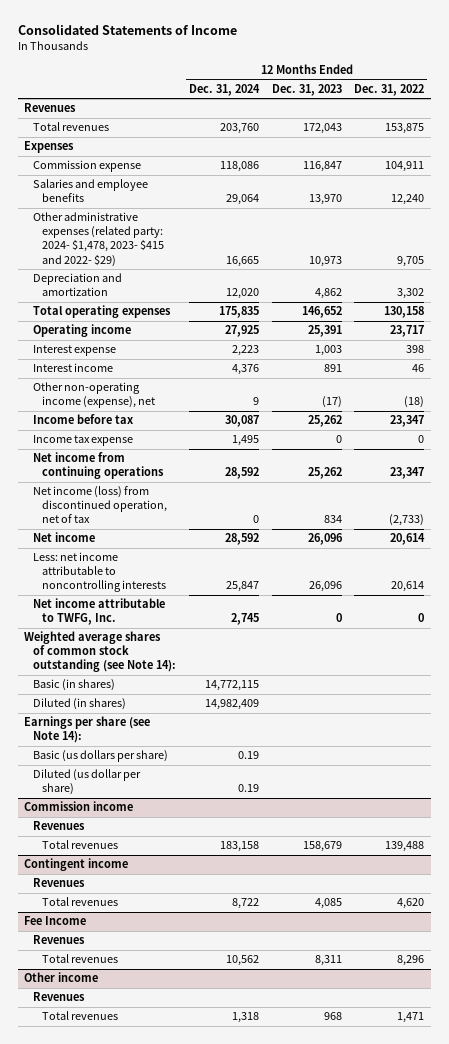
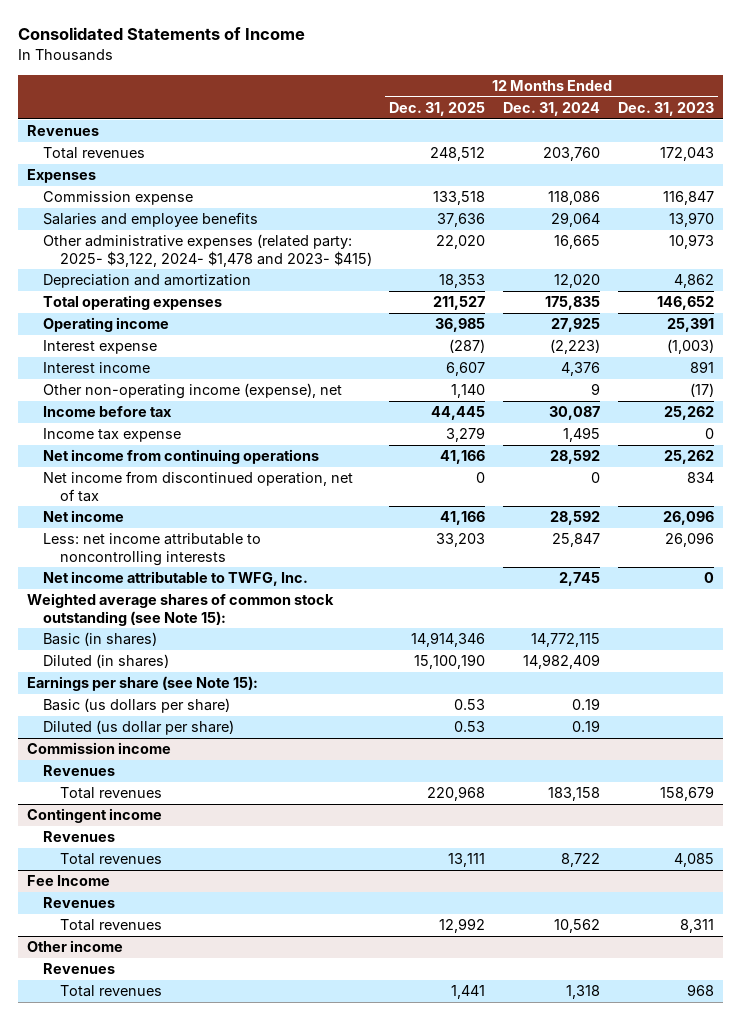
- | 12 Months Ended Dec. 31, 2024 | 12 Months Ended Dec. 31, 2023 | 12 Months Ended Dec. 31, 2022
+ | 12 Months Ended Dec. 31, 2025 | 12 Months Ended Dec. 31, 2024 | 12 Months Ended Dec. 31, 2023
- Other administrative expenses (related party: 2024- $1,478, 2023- $415 and 2022- $29) | 16,665 | 10,973 | 9,705
+ Other administrative expenses (related party: 2025- $3,122, 2024- $1,478 and 2023- $415) | 22,020 | 16,665 | 10,973
- Interest expense | 2,223 | 1,003 | 398
+ Interest expense | (287) | (2,223) | (1,003)
- Net income (loss) from discontinued operation, net of tax | 0 | 834 | (2,733)
+ Net income from discontinued operation, net of tax | 0 | 0 | 834
- Weighted average shares of common stock outstanding (see Note 14):
+ Weighted average shares of common stock outstanding (see Note 15):
- Earnings per share (see Note 14):
+ Earnings per share (see Note 15):

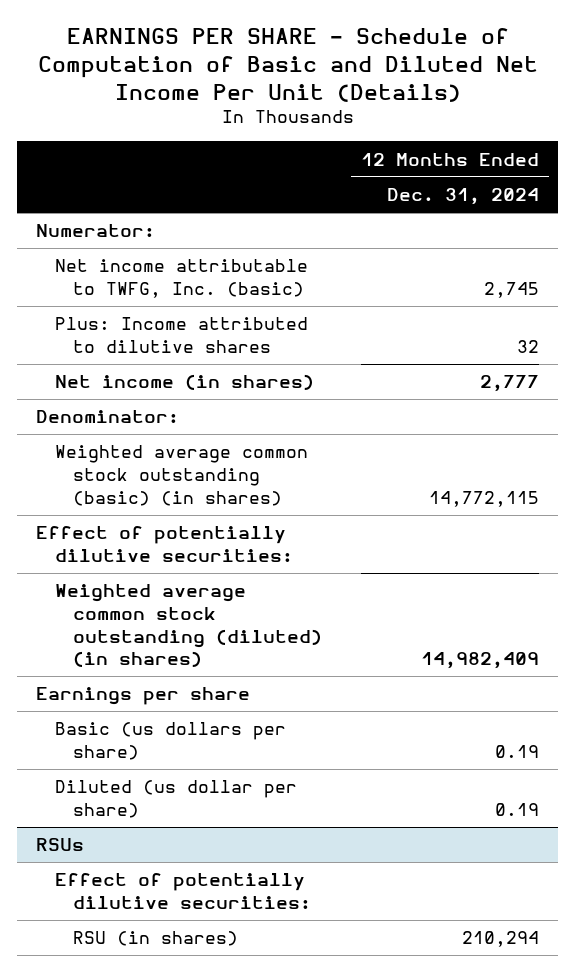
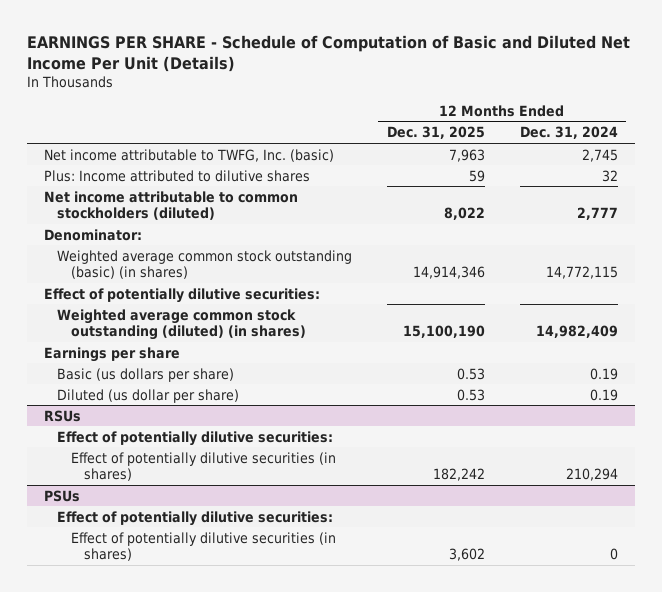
- | 12 Months Ended Dec. 31, 2024
+ | 12 Months Ended Dec. 31, 2025 | 12 Months Ended Dec. 31, 2024
- Numerator:
- Net income (in shares) | 2,777
+ Net income attributable to common stockholders (diluted) | 8,022 | 2,777
@ RSUs
- RSU (in shares) | 210,294
+ Effect of potentially dilutive securities (in shares) | 182,242 | 210,294
+ PSUs
+ Effect of potentially dilutive securities:
+ Effect of potentially dilutive securities (in shares) | 3,602 | 0

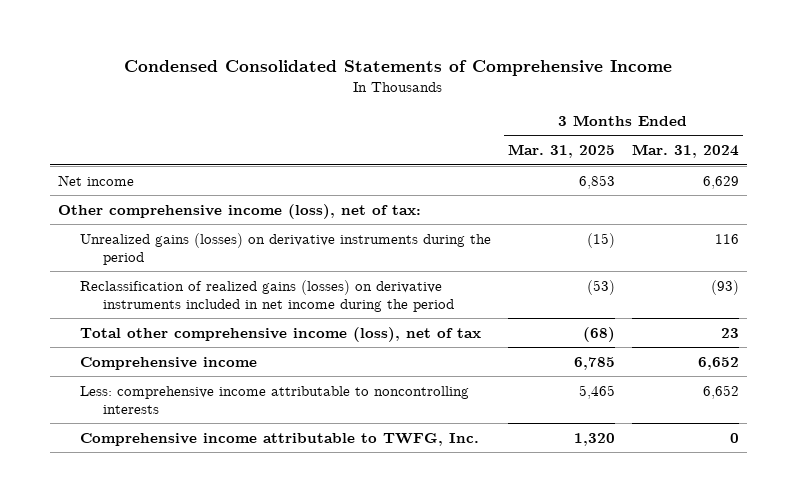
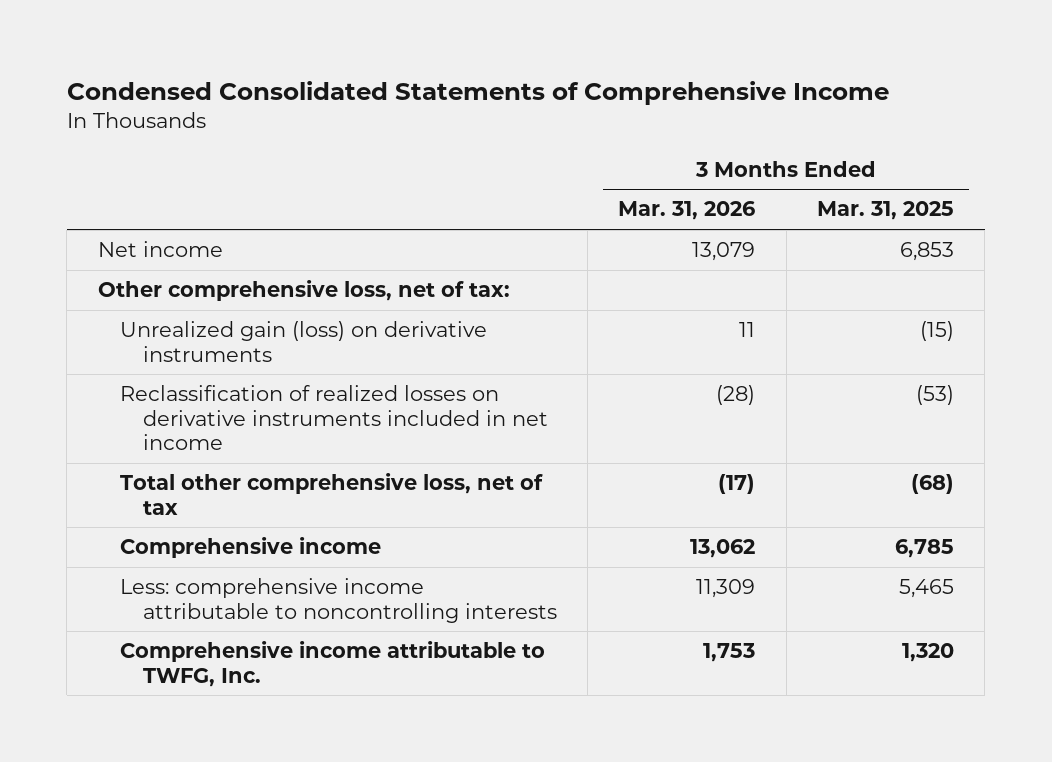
- | 3 Months Ended Mar. 31, 2025 | 3 Months Ended Mar. 31, 2024
+ | 3 Months Ended Mar. 31, 2026 | 3 Months Ended Mar. 31, 2025
- Other comprehensive income (loss), net of tax:
- Unrealized gains (losses) on derivative instruments during the period | (15) | 116
- Reclassification of realized gains (losses) on derivative instruments included in net income during the period | (53) | (93)
- Total other comprehensive income (loss), net of tax | (68) | 23
+ Other comprehensive loss, net of tax:
+ Unrealized gain (loss) on derivative instruments | 11 | (15)
+ Reclassification of realized losses on derivative instruments included in net income | (28) | (53)
+ Total other comprehensive loss, net of tax | (17) | (68)

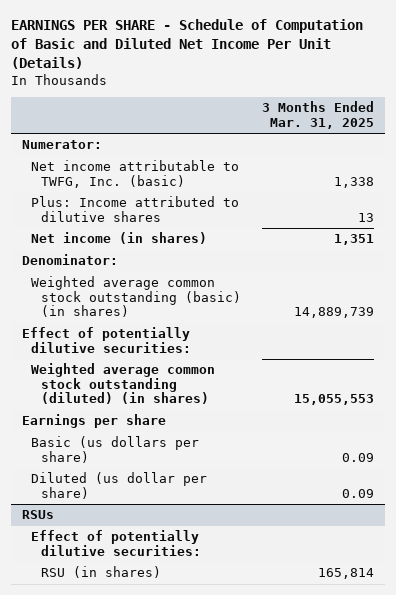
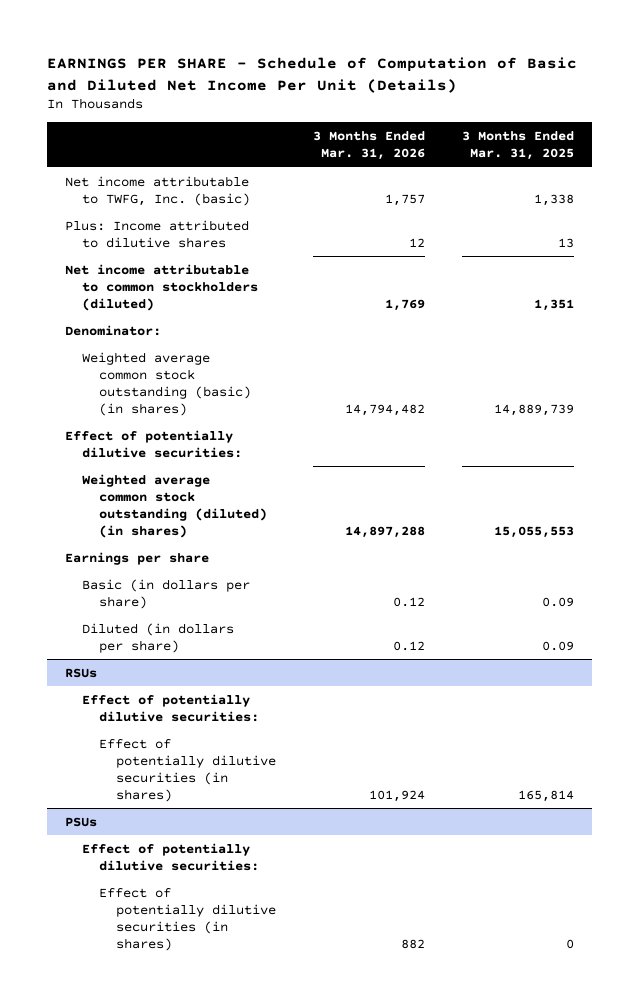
- | 3 Months Ended Mar. 31, 2025
+ | 3 Months Ended Mar. 31, 2026 | 3 Months Ended Mar. 31, 2025
- Numerator:
- Net income (in shares) | 1,351
+ Net income attributable to common stockholders (diluted) | 1,769 | 1,351
- Basic (us dollars per share) | 0.09
- Diluted (us dollar per share) | 0.09
+ Basic (in dollars per share) | 0.12 | 0.09
+ Diluted (in dollars per share) | 0.12 | 0.09
@ RSUs
- RSU (in shares) | 165,814
+ Effect of potentially dilutive securities (in shares) | 101,924 | 165,814
+ PSUs
+ Effect of potentially dilutive securities:
+ Effect of potentially dilutive securities (in shares) | 882 | 0

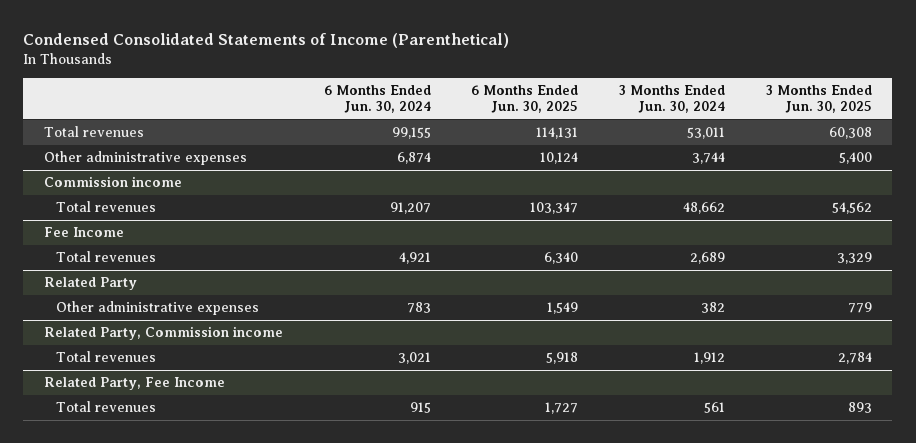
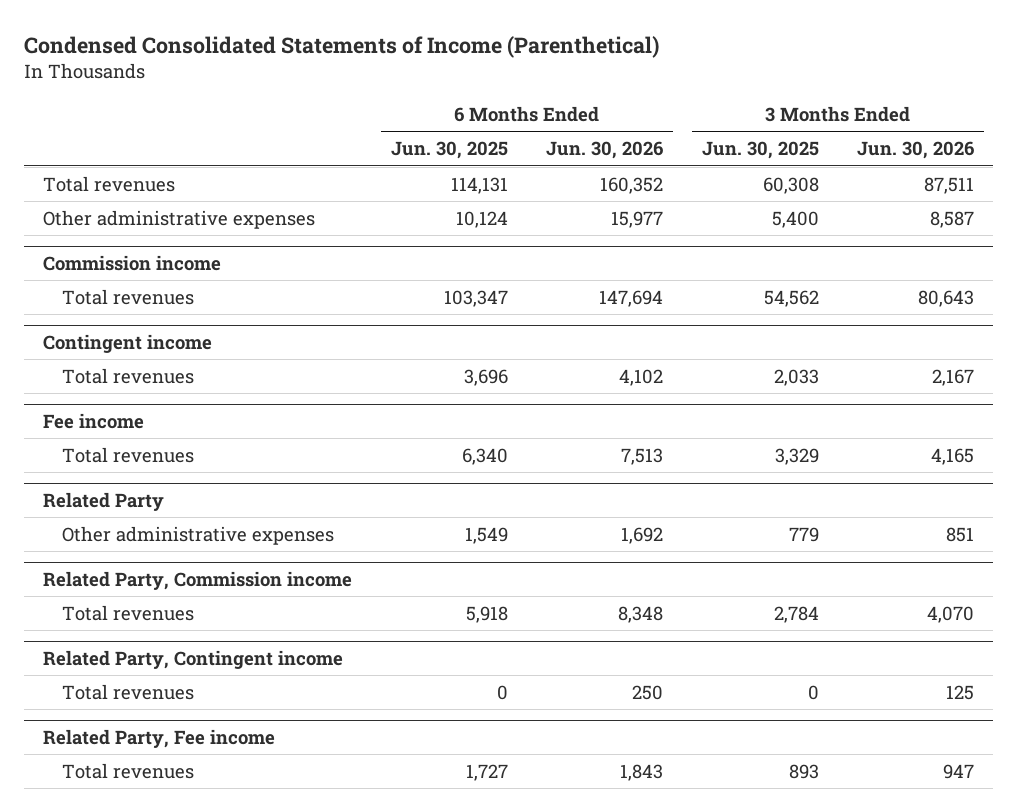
- | 6 Months Ended Jun. 30, 2024 | 6 Months Ended Jun. 30, 2025 | 3 Months Ended Jun. 30, 2024 | 3 Months Ended Jun. 30, 2025
+ | 6 Months Ended Jun. 30, 2025 | 6 Months Ended Jun. 30, 2026 | 3 Months Ended Jun. 30, 2025 | 3 Months Ended Jun. 30, 2026
- Fee Income
+ Contingent income
+ Total revenues | 3,696 | 4,102 | 2,033 | 2,167
+ Fee income
- Related Party, Fee Income
+ Related Party, Contingent income
+ Total revenues | 0 | 250 | 0 | 125
+ Related Party, Fee income

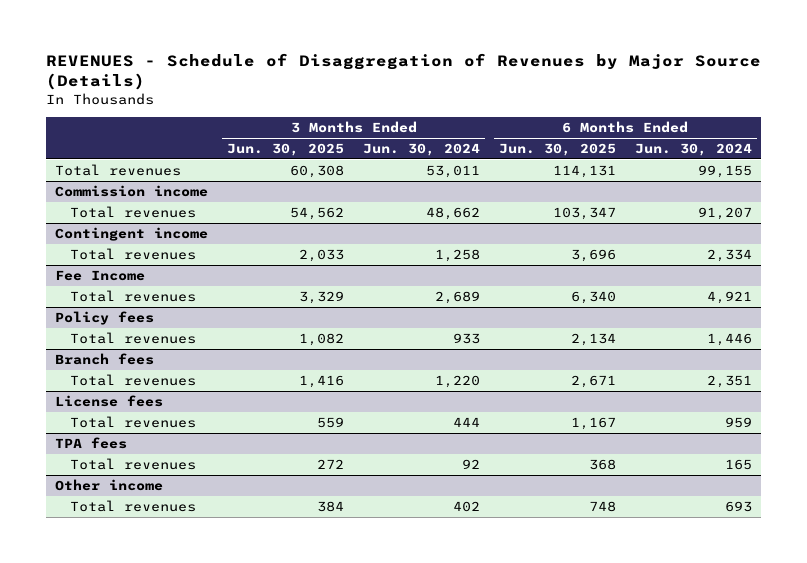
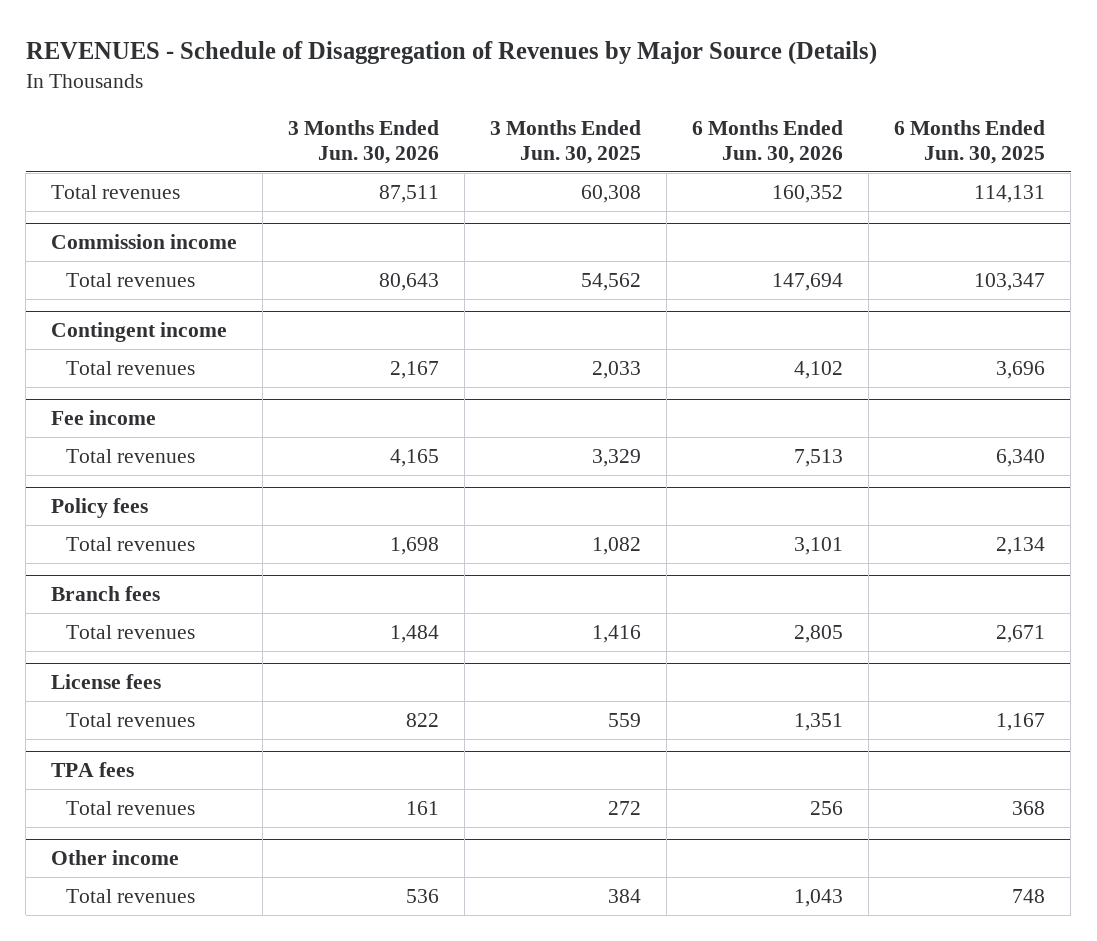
- | 3 Months Ended Jun. 30, 2025 | 3 Months Ended Jun. 30, 2024 | 6 Months Ended Jun. 30, 2025 | 6 Months Ended Jun. 30, 2024
+ | 3 Months Ended Jun. 30, 2026 | 3 Months Ended Jun. 30, 2025 | 6 Months Ended Jun. 30, 2026 | 6 Months Ended Jun. 30, 2025
- Fee Income
+ Fee income

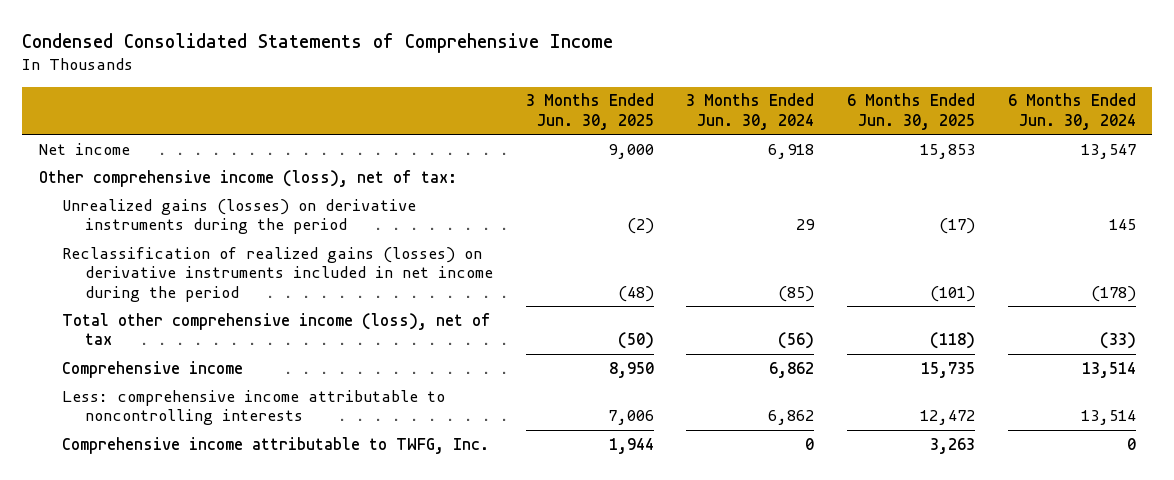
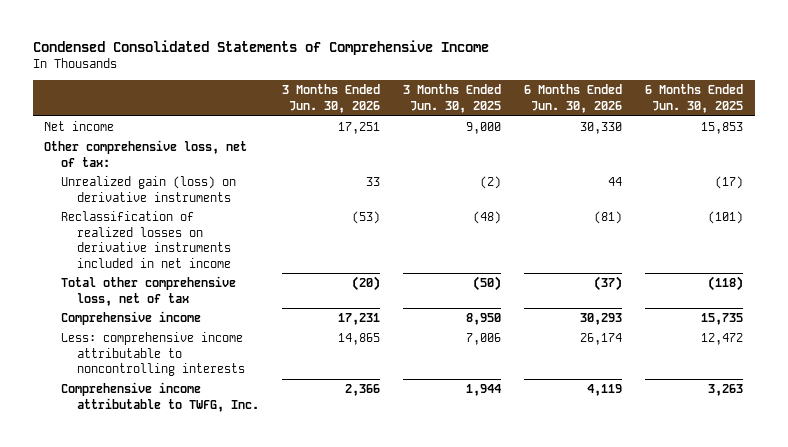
- | 3 Months Ended Jun. 30, 2025 | 3 Months Ended Jun. 30, 2024 | 6 Months Ended Jun. 30, 2025 | 6 Months Ended Jun. 30, 2024
+ | 3 Months Ended Jun. 30, 2026 | 3 Months Ended Jun. 30, 2025 | 6 Months Ended Jun. 30, 2026 | 6 Months Ended Jun. 30, 2025
- Other comprehensive income (loss), net of tax:
- Unrealized gains (losses) on derivative instruments during the period | (2) | 29 | (17) | 145
- Reclassification of realized gains (losses) on derivative instruments included in net income during the period | (48) | (85) | (101) | (178)
- Total other comprehensive income (loss), net of tax | (50) | (56) | (118) | (33)
+ Other comprehensive loss, net of tax:
+ Unrealized gain (loss) on derivative instruments | 33 | (2) | 44 | (17)
+ Reclassification of realized losses on derivative instruments included in net income | (53) | (48) | (81) | (101)
+ Total other comprehensive loss, net of tax | (20) | (50) | (37) | (118)

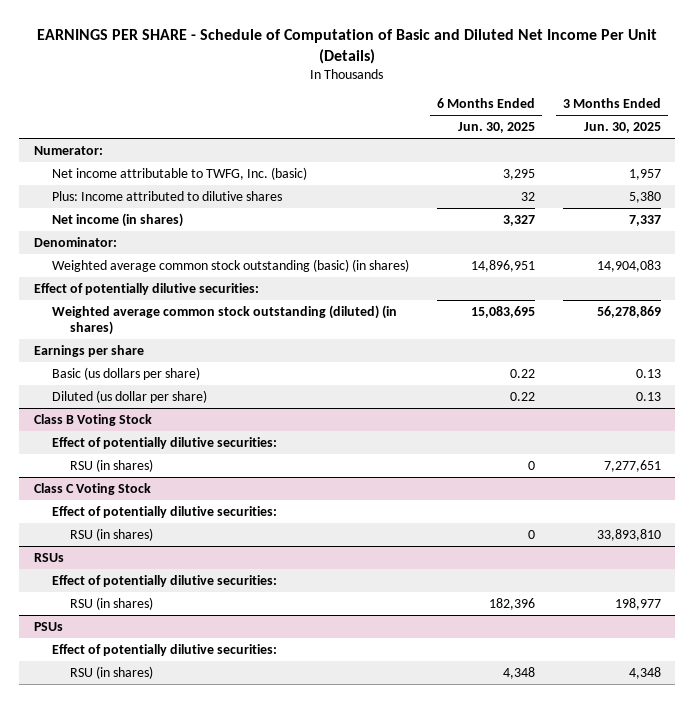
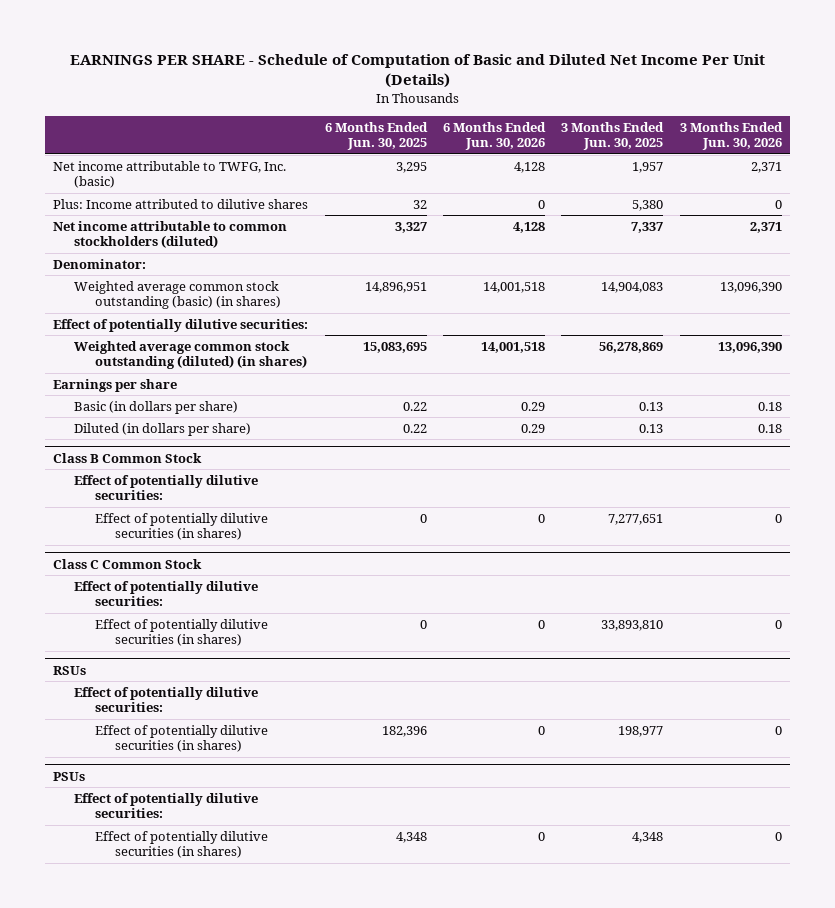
- | 6 Months Ended Jun. 30, 2025 | 3 Months Ended Jun. 30, 2025
+ | 6 Months Ended Jun. 30, 2025 | 6 Months Ended Jun. 30, 2026 | 3 Months Ended Jun. 30, 2025 | 3 Months Ended Jun. 30, 2026
- Numerator:
- Net income (in shares) | 3,327 | 7,337
+ Net income attributable to common stockholders (diluted) | 3,327 | 4,128 | 7,337 | 2,371
- Basic (us dollars per share) | 0.22 | 0.13
- Diluted (us dollar per share) | 0.22 | 0.13
- Class B Voting Stock
+ Basic (in dollars per share) | 0.22 | 0.29 | 0.13 | 0.18
+ Diluted (in dollars per share) | 0.22 | 0.29 | 0.13 | 0.18
+ Class B Common Stock
- RSU (in shares) | 0 | 7,277,651
- Class C Voting Stock
+ Effect of potentially dilutive securities (in shares) | 0 | 0 | 7,277,651 | 0
+ Class C Common Stock
- RSU (in shares) | 0 | 33,893,810
+ Effect of potentially dilutive securities (in shares) | 0 | 0 | 33,893,810 | 0
@ RSUs
- RSU (in shares) | 182,396 | 198,977
+ Effect of potentially dilutive securities (in shares) | 182,396 | 0 | 198,977 | 0
@ PSUs
- RSU (in shares) | 4,348 | 4,348
+ Effect of potentially dilutive securities (in shares) | 4,348 | 0 | 4,348 | 0

